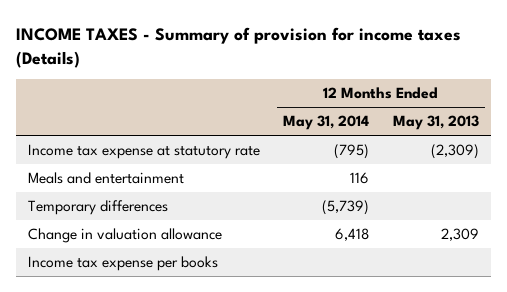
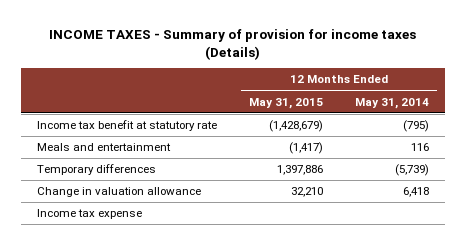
- | 12 Months Ended May 31, 2014 | 12 Months Ended May 31, 2013
+ | 12 Months Ended May 31, 2015 | 12 Months Ended May 31, 2014
- Income tax expense at statutory rate | (795) | (2,309)
+ Income tax benefit at statutory rate | (1,428,679) | (795)
- Income tax expense per books
+ Income tax expense

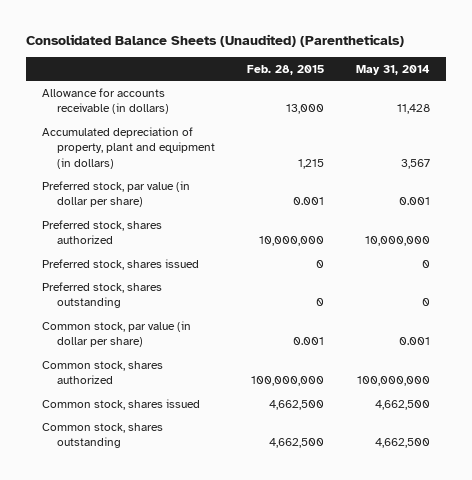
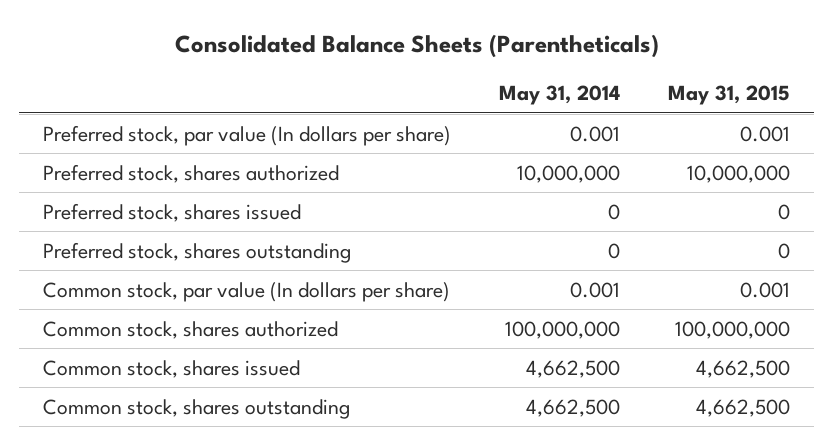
- Consolidated Balance Sheets (Unaudited) (Parentheticals)
+ Consolidated Balance Sheets (Parentheticals)
- | Feb. 28, 2015 | May 31, 2014
+ | May 31, 2014 | May 31, 2015
- Allowance for accounts receivable (in dollars) | 13,000 | 11,428
- Accumulated depreciation of property, plant and equipment (in dollars) | 1,215 | 3,567
- Preferred stock, par value (in dollar per share) | 0.001 | 0.001
+ Preferred stock, par value (In dollars per share) | 0.001 | 0.001
- Common stock, par value (in dollar per share) | 0.001 | 0.001
+ Common stock, par value (In dollars per share) | 0.001 | 0.001

